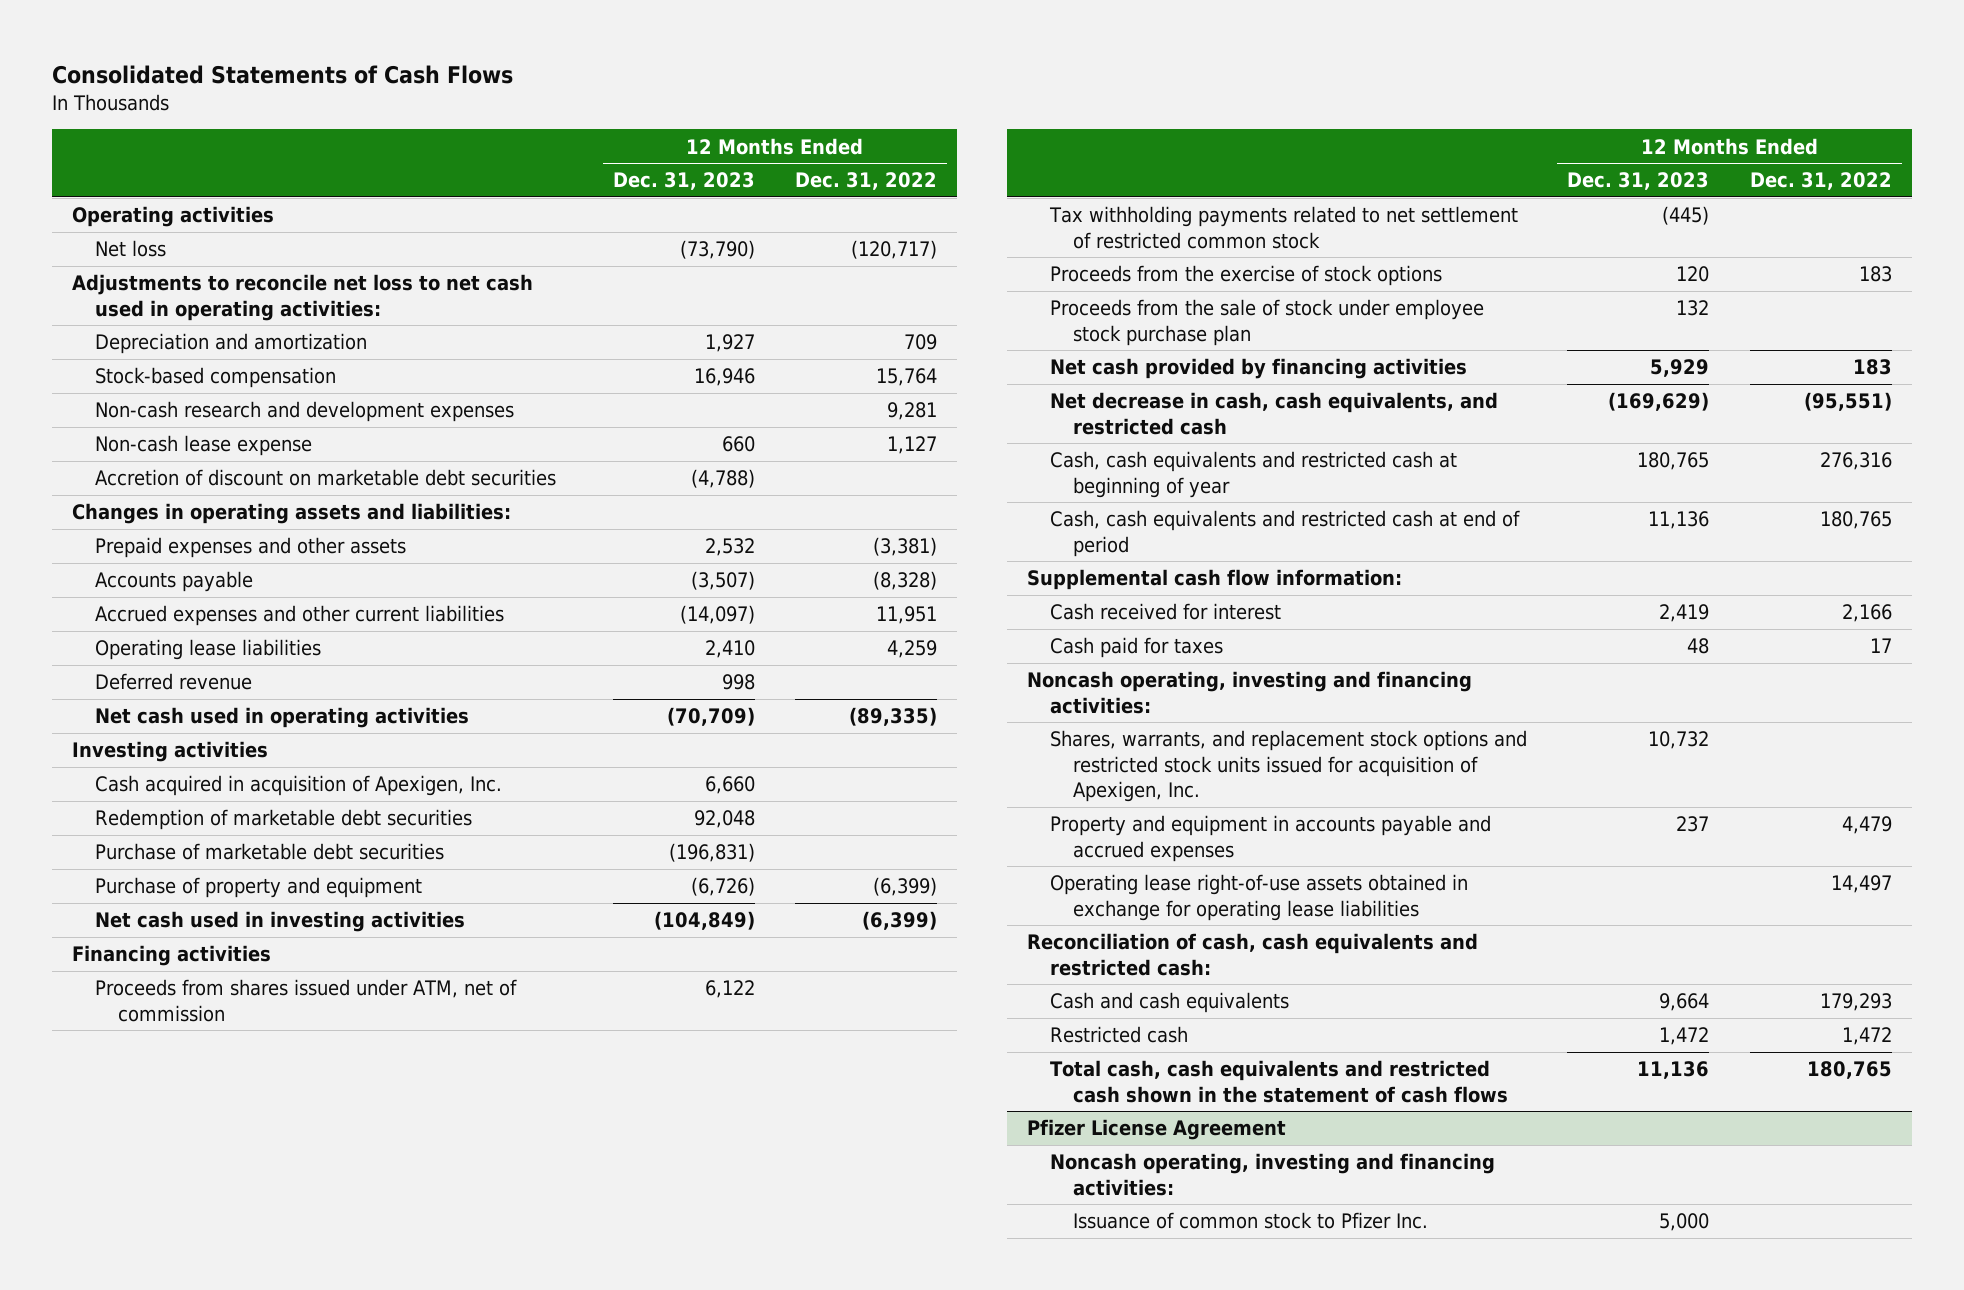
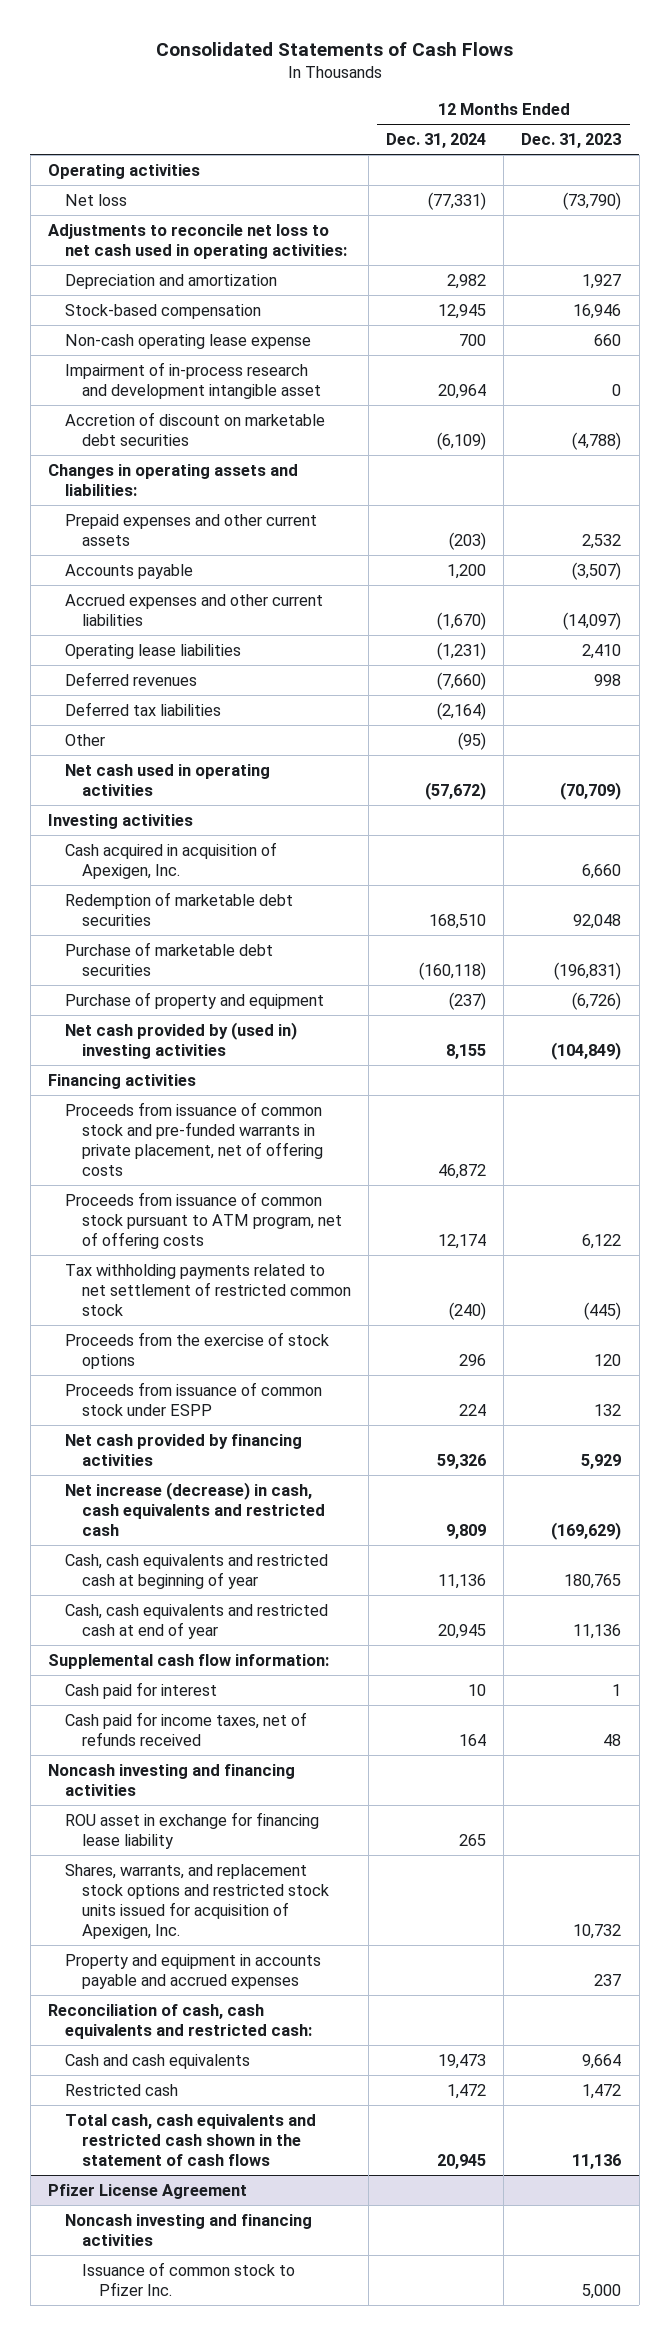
- | 12 Months Ended Dec. 31, 2023 | 12 Months Ended Dec. 31, 2022
+ | 12 Months Ended Dec. 31, 2024 | 12 Months Ended Dec. 31, 2023
- Non-cash research and development expenses | | 9,281
- Non-cash lease expense | 660 | 1,127
+ Non-cash operating lease expense | 700 | 660
+ Impairment of in-process research and development intangible asset | 20,964 | 0
- Prepaid expenses and other assets | 2,532 | (3,381)
+ Prepaid expenses and other current assets | (203) | 2,532
- Deferred revenue | 998 |
+ Deferred revenues | (7,660) | 998
+ Deferred tax liabilities | (2,164) |
+ Other | (95) |
- Net cash used in investing activities | (104,849) | (6,399)
+ Net cash provided by (used in) investing activities | 8,155 | (104,849)
- Proceeds from shares issued under ATM, net of commission | 6,122 |
+ Proceeds from issuance of common stock and pre-funded warrants in private placement, net of offering costs | 46,872 |
+ Proceeds from issuance of common stock pursuant to ATM program, net of offering costs | 12,174 | 6,122
- Proceeds from the sale of stock under employee stock purchase plan | 132 |
+ Proceeds from issuance of common stock under ESPP | 224 | 132
- Net decrease in cash, cash equivalents, and restricted cash | (169,629) | (95,551)
+ Net increase (decrease) in cash, cash equivalents and restricted cash | 9,809 | (169,629)
- Cash, cash equivalents and restricted cash at end of period | 11,136 | 180,765
+ Cash, cash equivalents and restricted cash at end of year | 20,945 | 11,136
- Cash received for interest | 2,419 | 2,166
- Cash paid for taxes | 48 | 17
- Noncash operating, investing and financing activities:
+ Cash paid for interest | 10 | 1
+ Cash paid for income taxes, net of refunds received | 164 | 48
+ Noncash investing and financing activities
+ ROU asset in exchange for financing lease liability | 265 |
- Operating lease right-of-use assets obtained in exchange for operating lease liabilities | | 14,497
@ Pfizer License Agreement
- Noncash operating, investing and financing activities:
+ Noncash investing and financing activities

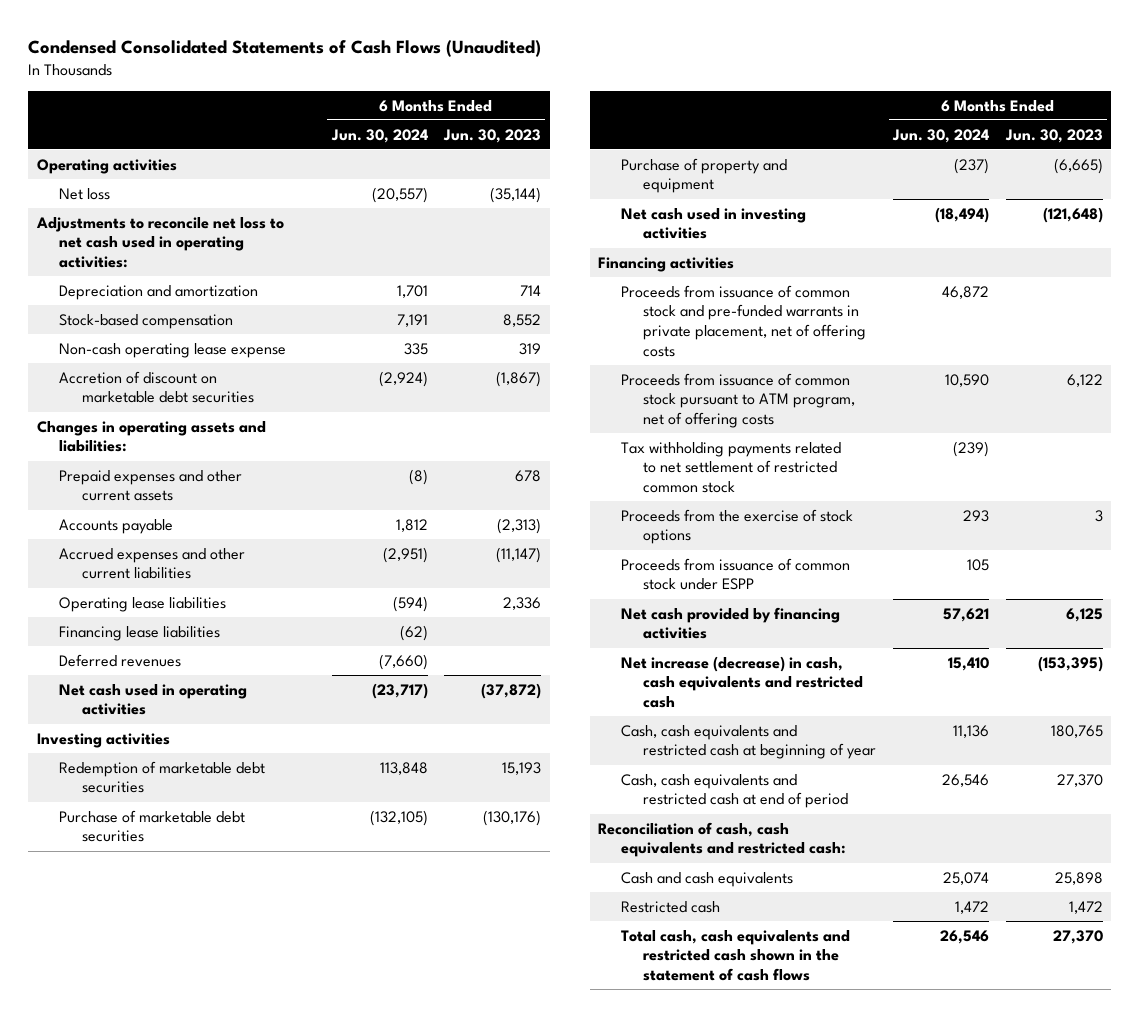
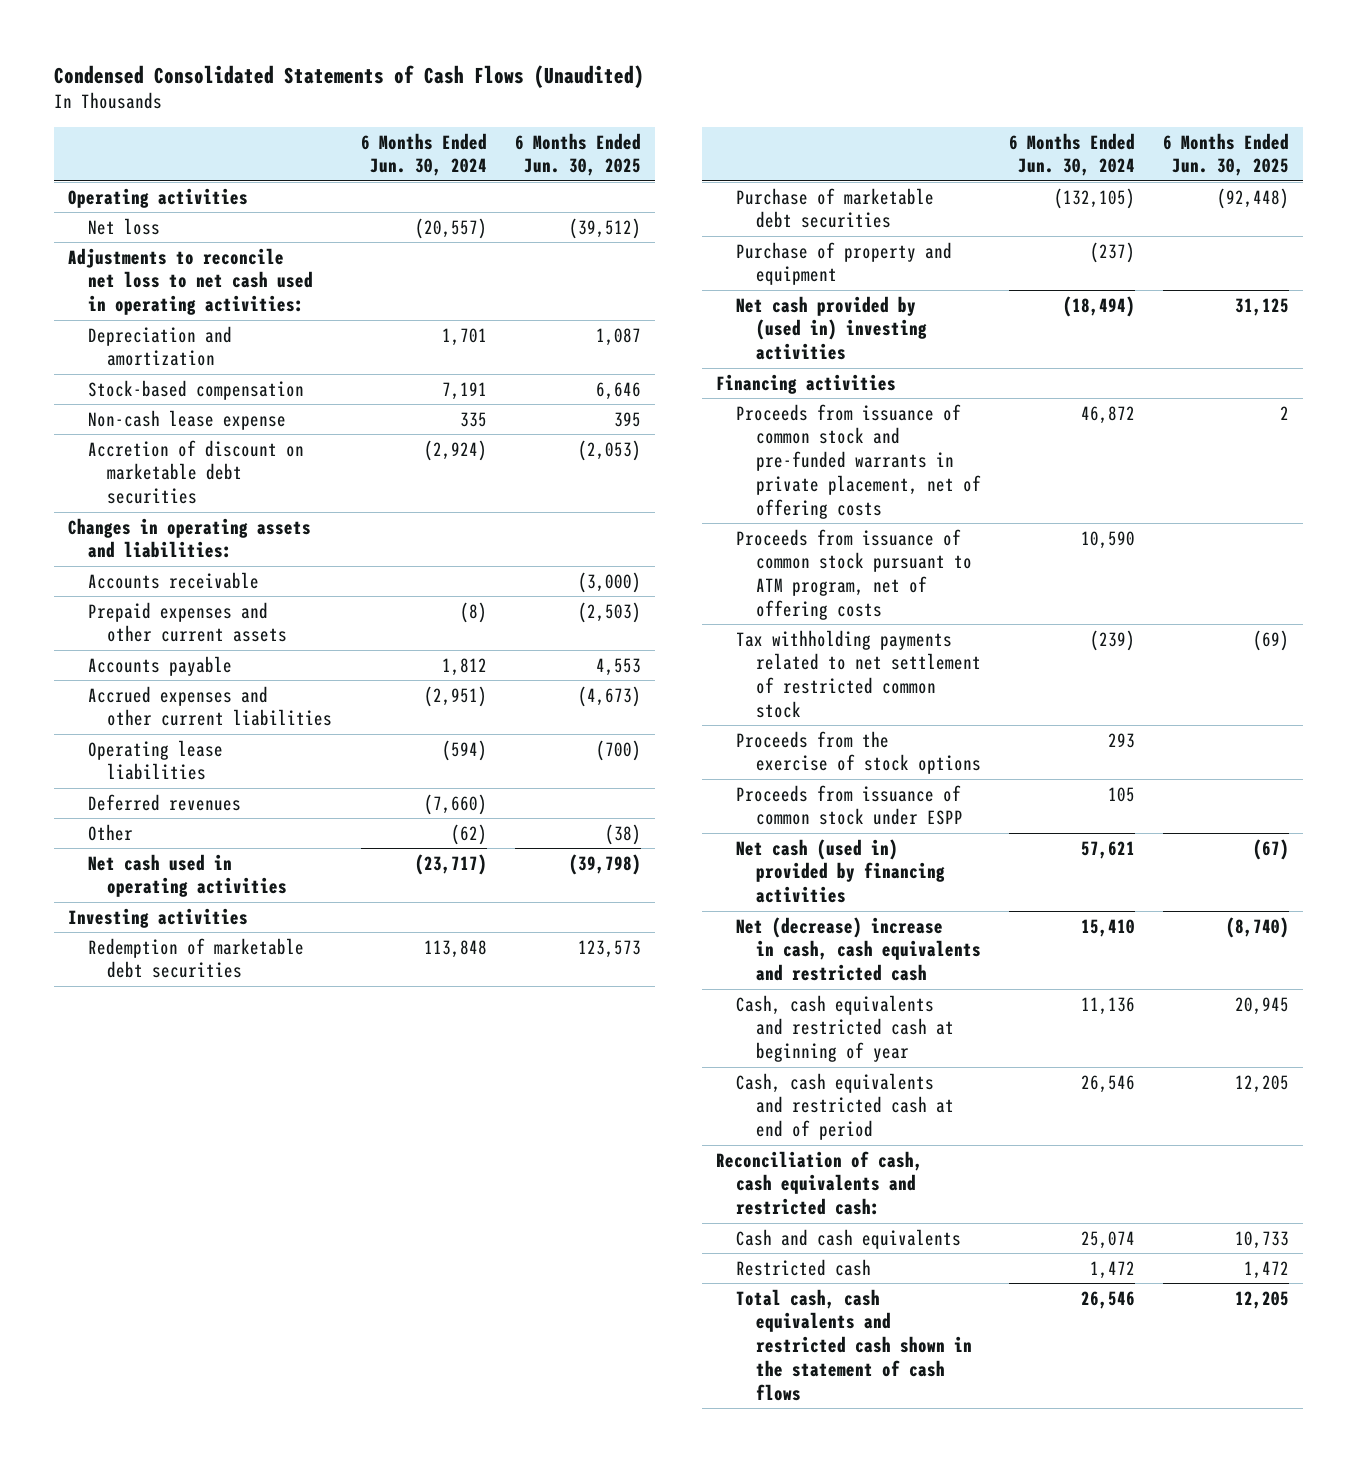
- | 6 Months Ended Jun. 30, 2024 | 6 Months Ended Jun. 30, 2023
+ | 6 Months Ended Jun. 30, 2024 | 6 Months Ended Jun. 30, 2025
- Non-cash operating lease expense | 335 | 319
+ Non-cash lease expense | 335 | 395
+ Accounts receivable | | (3,000)
- Financing lease liabilities | (62) |
+ Other | (62) | (38)
- Net cash used in investing activities | (18,494) | (121,648)
+ Net cash provided by (used in) investing activities | (18,494) | 31,125
- Net cash provided by financing activities | 57,621 | 6,125
- Net increase (decrease) in cash, cash equivalents and restricted cash | 15,410 | (153,395)
+ Net cash (used in) provided by financing activities | 57,621 | (67)
+ Net (decrease) increase in cash, cash equivalents and restricted cash | 15,410 | (8,740)

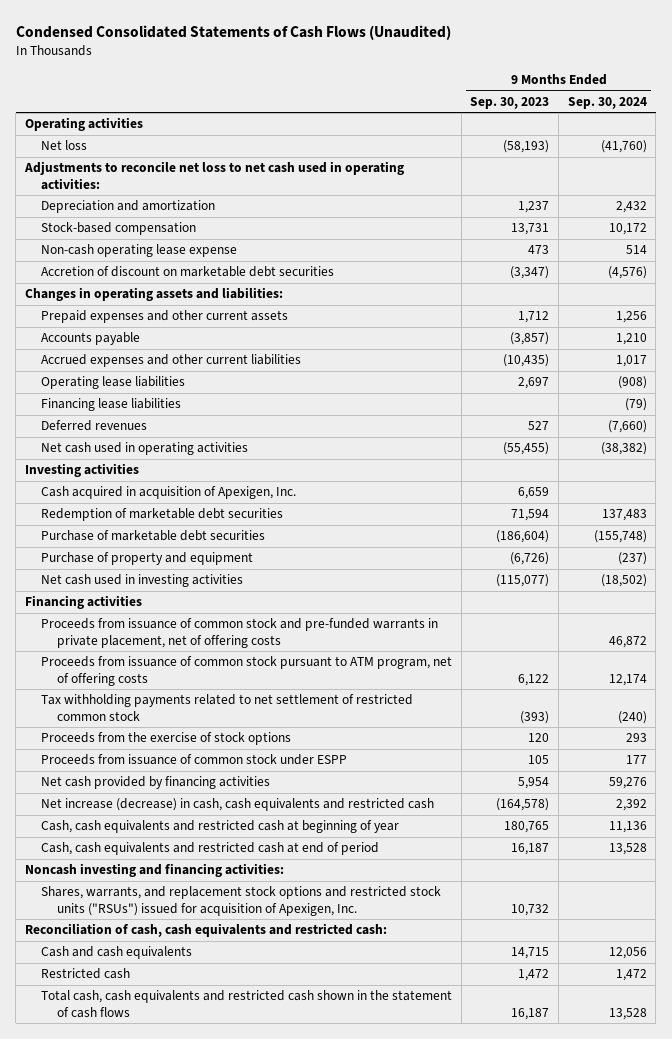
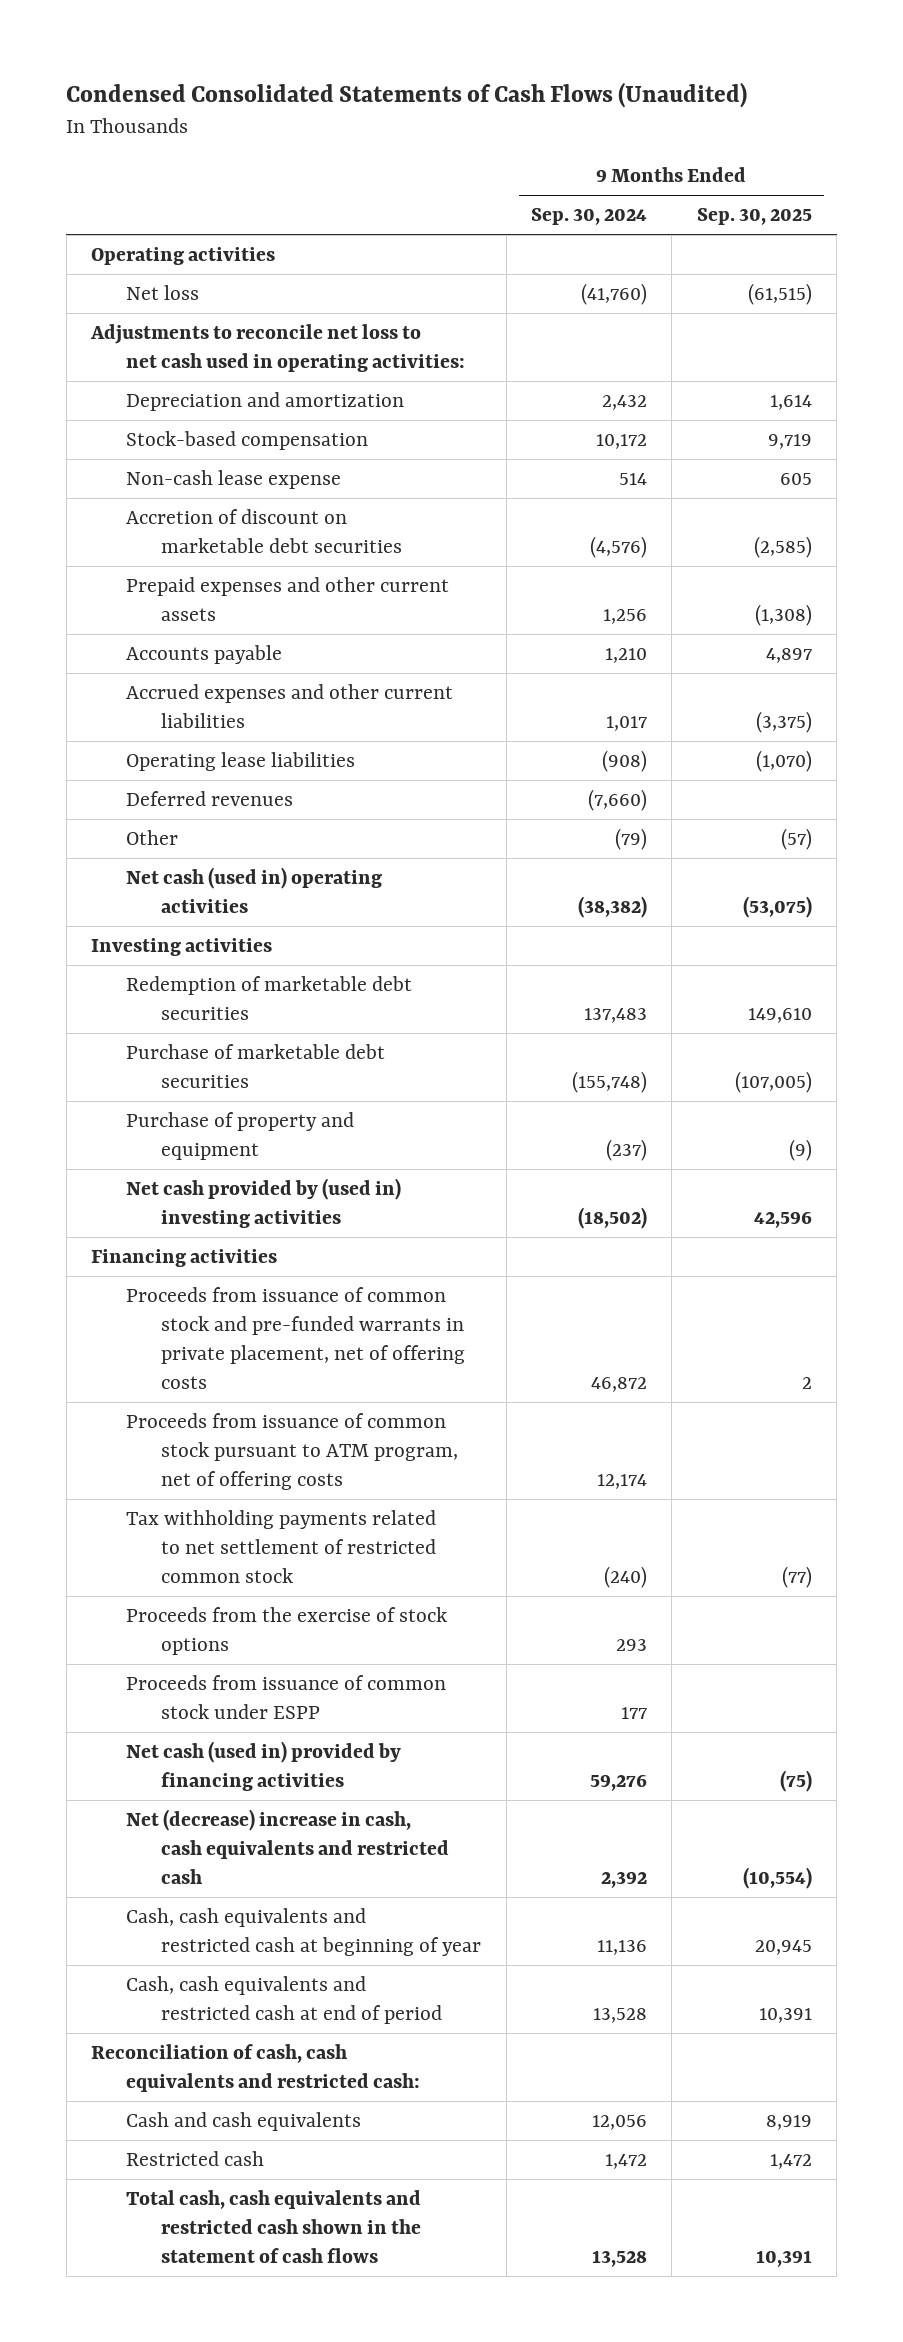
- | 9 Months Ended Sep. 30, 2023 | 9 Months Ended Sep. 30, 2024
+ | 9 Months Ended Sep. 30, 2024 | 9 Months Ended Sep. 30, 2025
- Non-cash operating lease expense | 473 | 514
+ Non-cash lease expense | 514 | 605
- Changes in operating assets and liabilities:
- Financing lease liabilities | | (79)
- Net cash used in operating activities | (55,455) | (38,382)
+ Other | (79) | (57)
+ Net cash (used in) operating activities | (38,382) | (53,075)
- Cash acquired in acquisition of Apexigen, Inc. | 6,659 |
- Net cash used in investing activities | (115,077) | (18,502)
+ Net cash provided by (used in) investing activities | (18,502) | 42,596
- Net cash provided by financing activities | 5,954 | 59,276
- Net increase (decrease) in cash, cash equivalents and restricted cash | (164,578) | 2,392
+ Net cash (used in) provided by financing activities | 59,276 | (75)
+ Net (decrease) increase in cash, cash equivalents and restricted cash | 2,392 | (10,554)
- Noncash investing and financing activities:
- Shares, warrants, and replacement stock options and restricted stock units ("RSUs") issued for acquisition of Apexigen, Inc. | 10,732 |

